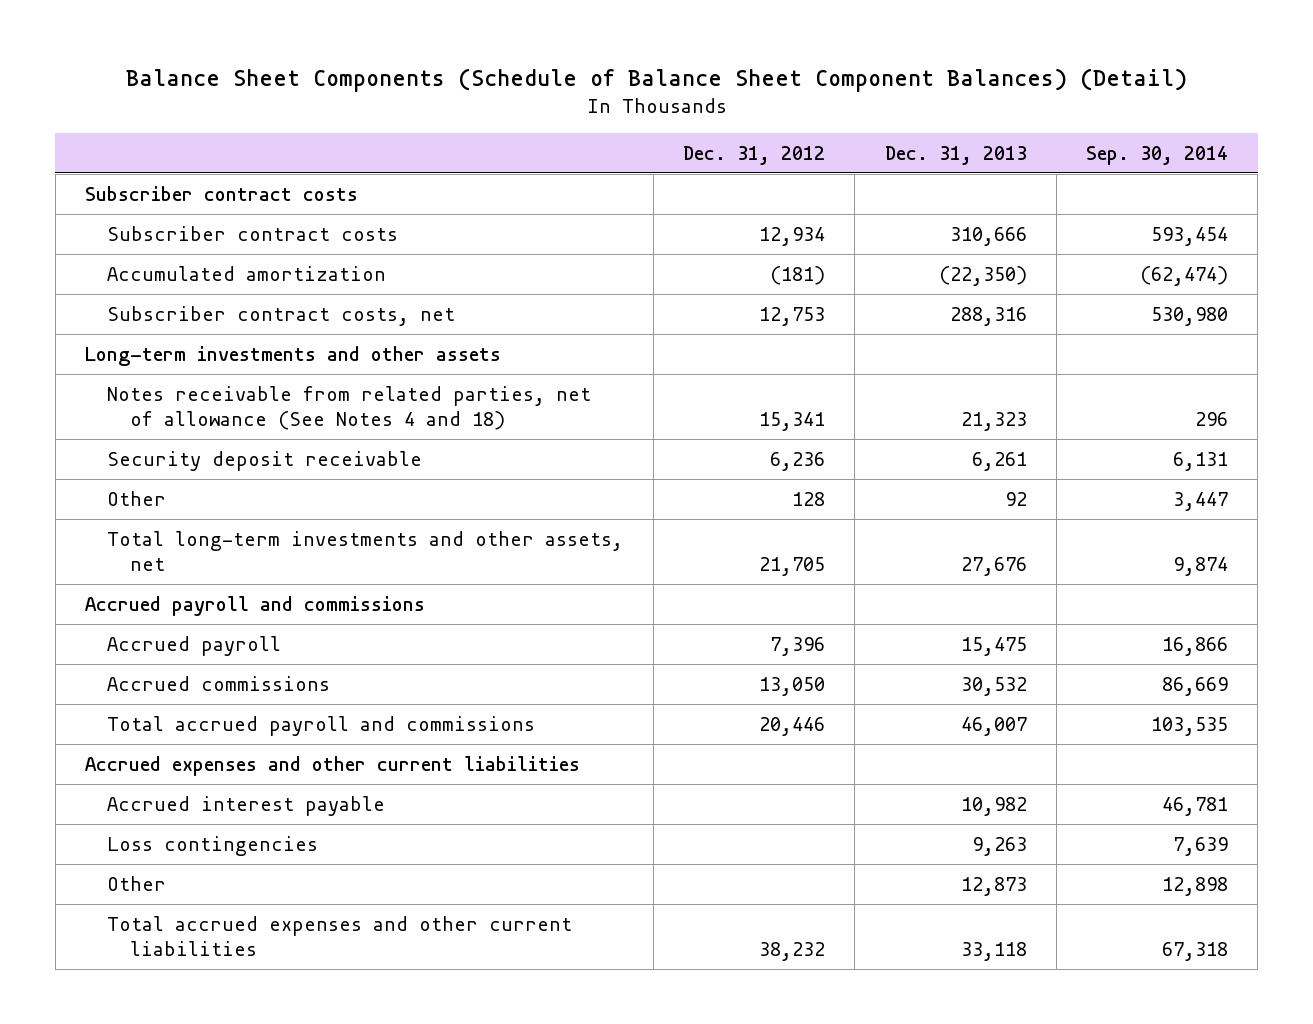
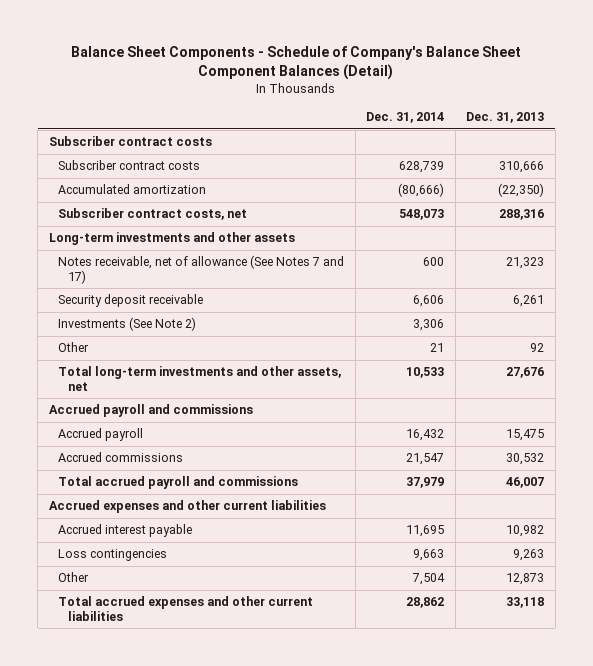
- Balance Sheet Components (Schedule of Balance Sheet Component Balances) (Detail)
+ Balance Sheet Components - Schedule of Company's Balance Sheet Component Balances (Detail)
- | Dec. 31, 2012 | Dec. 31, 2013 | Sep. 30, 2014
+ | Dec. 31, 2014 | Dec. 31, 2013
- Notes receivable from related parties, net of allowance (See Notes 4 and 18) | 15,341 | 21,323 | 296
+ Notes receivable, net of allowance (See Notes 7 and 17) | 600 | 21,323
+ Investments (See Note 2) | 3,306 |

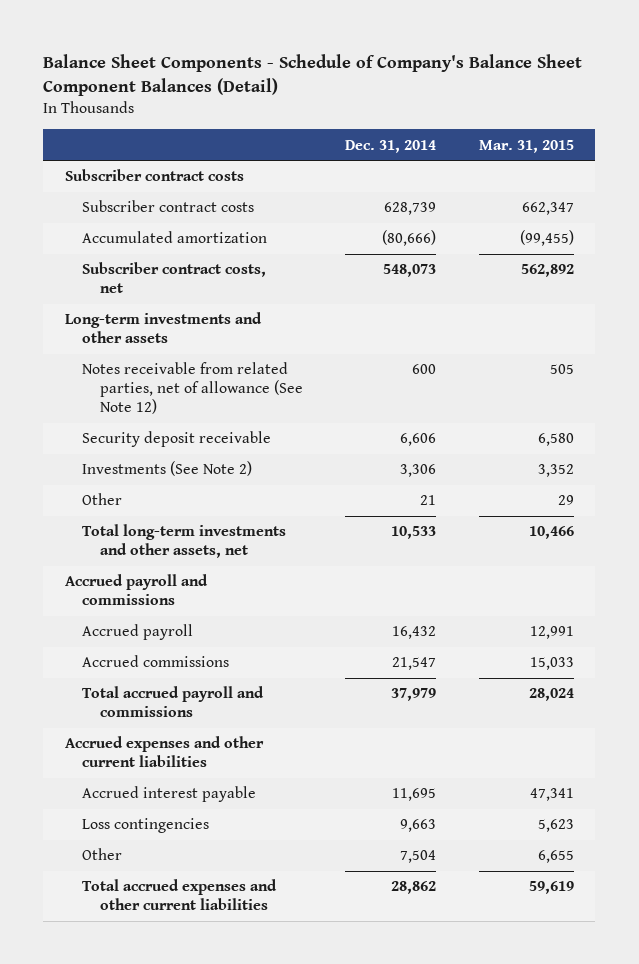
- | Dec. 31, 2014 | Dec. 31, 2013
+ | Dec. 31, 2014 | Mar. 31, 2015
- Notes receivable, net of allowance (See Notes 7 and 17) | 600 | 21,323
+ Notes receivable from related parties, net of allowance (See Note 12) | 600 | 505

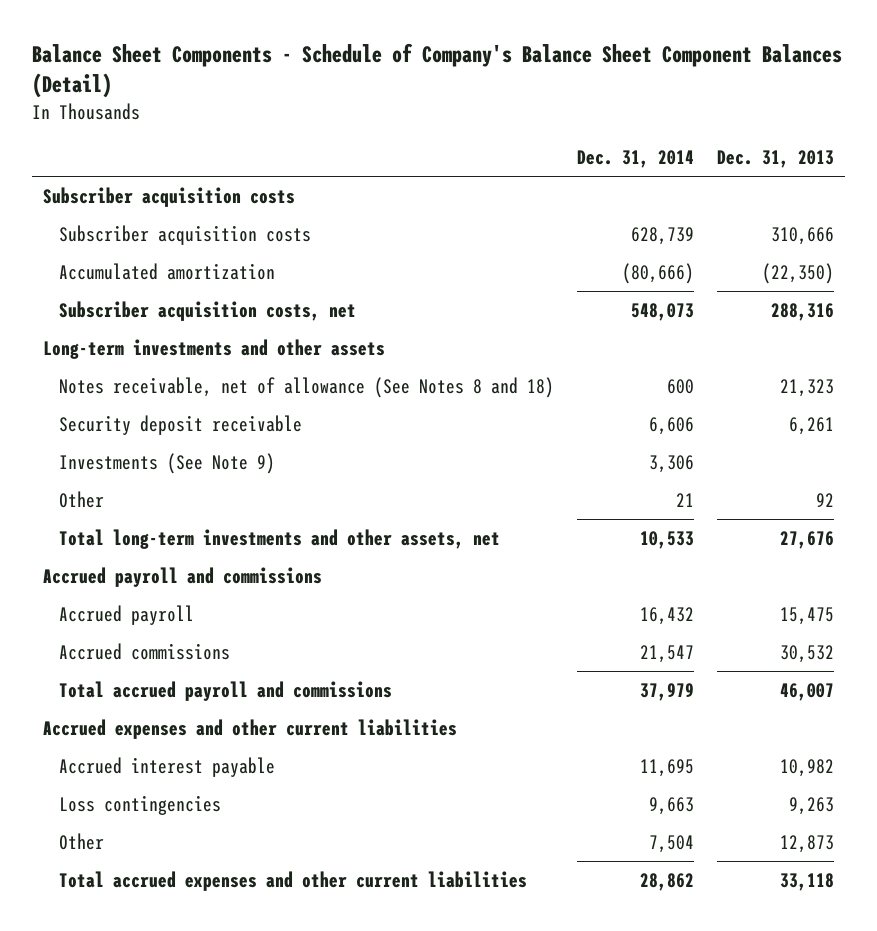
- | Dec. 31, 2014 | Mar. 31, 2015
+ | Dec. 31, 2014 | Dec. 31, 2013
- Subscriber contract costs
- Subscriber contract costs | 628,739 | 662,347
+ Subscriber acquisition costs
+ Subscriber acquisition costs | 628,739 | 310,666
- Subscriber contract costs, net | 548,073 | 562,892
+ Subscriber acquisition costs, net | 548,073 | 288,316
- Notes receivable from related parties, net of allowance (See Note 12) | 600 | 505
+ Notes receivable, net of allowance (See Notes 8 and 18) | 600 | 21,323
- Investments (See Note 2) | 3,306 | 3,352
+ Investments (See Note 9) | 3,306 |

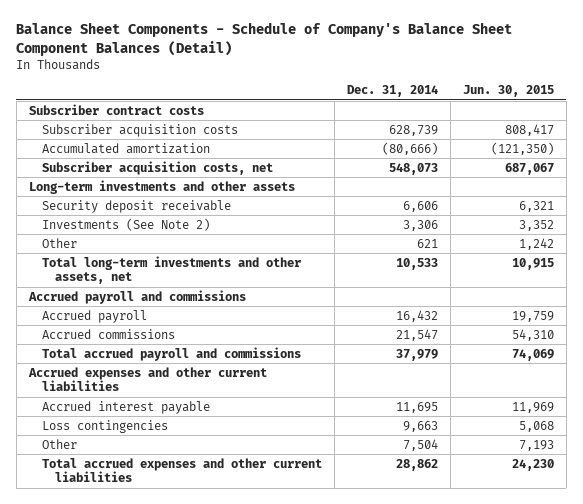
- | Dec. 31, 2014 | Dec. 31, 2013
+ | Dec. 31, 2014 | Jun. 30, 2015
- Subscriber acquisition costs
+ Subscriber contract costs
- Notes receivable, net of allowance (See Notes 8 and 18) | 600 | 21,323
- Investments (See Note 9) | 3,306 |
- Other | 21 | 92
+ Investments (See Note 2) | 3,306 | 3,352
+ Other | 621 | 1,242

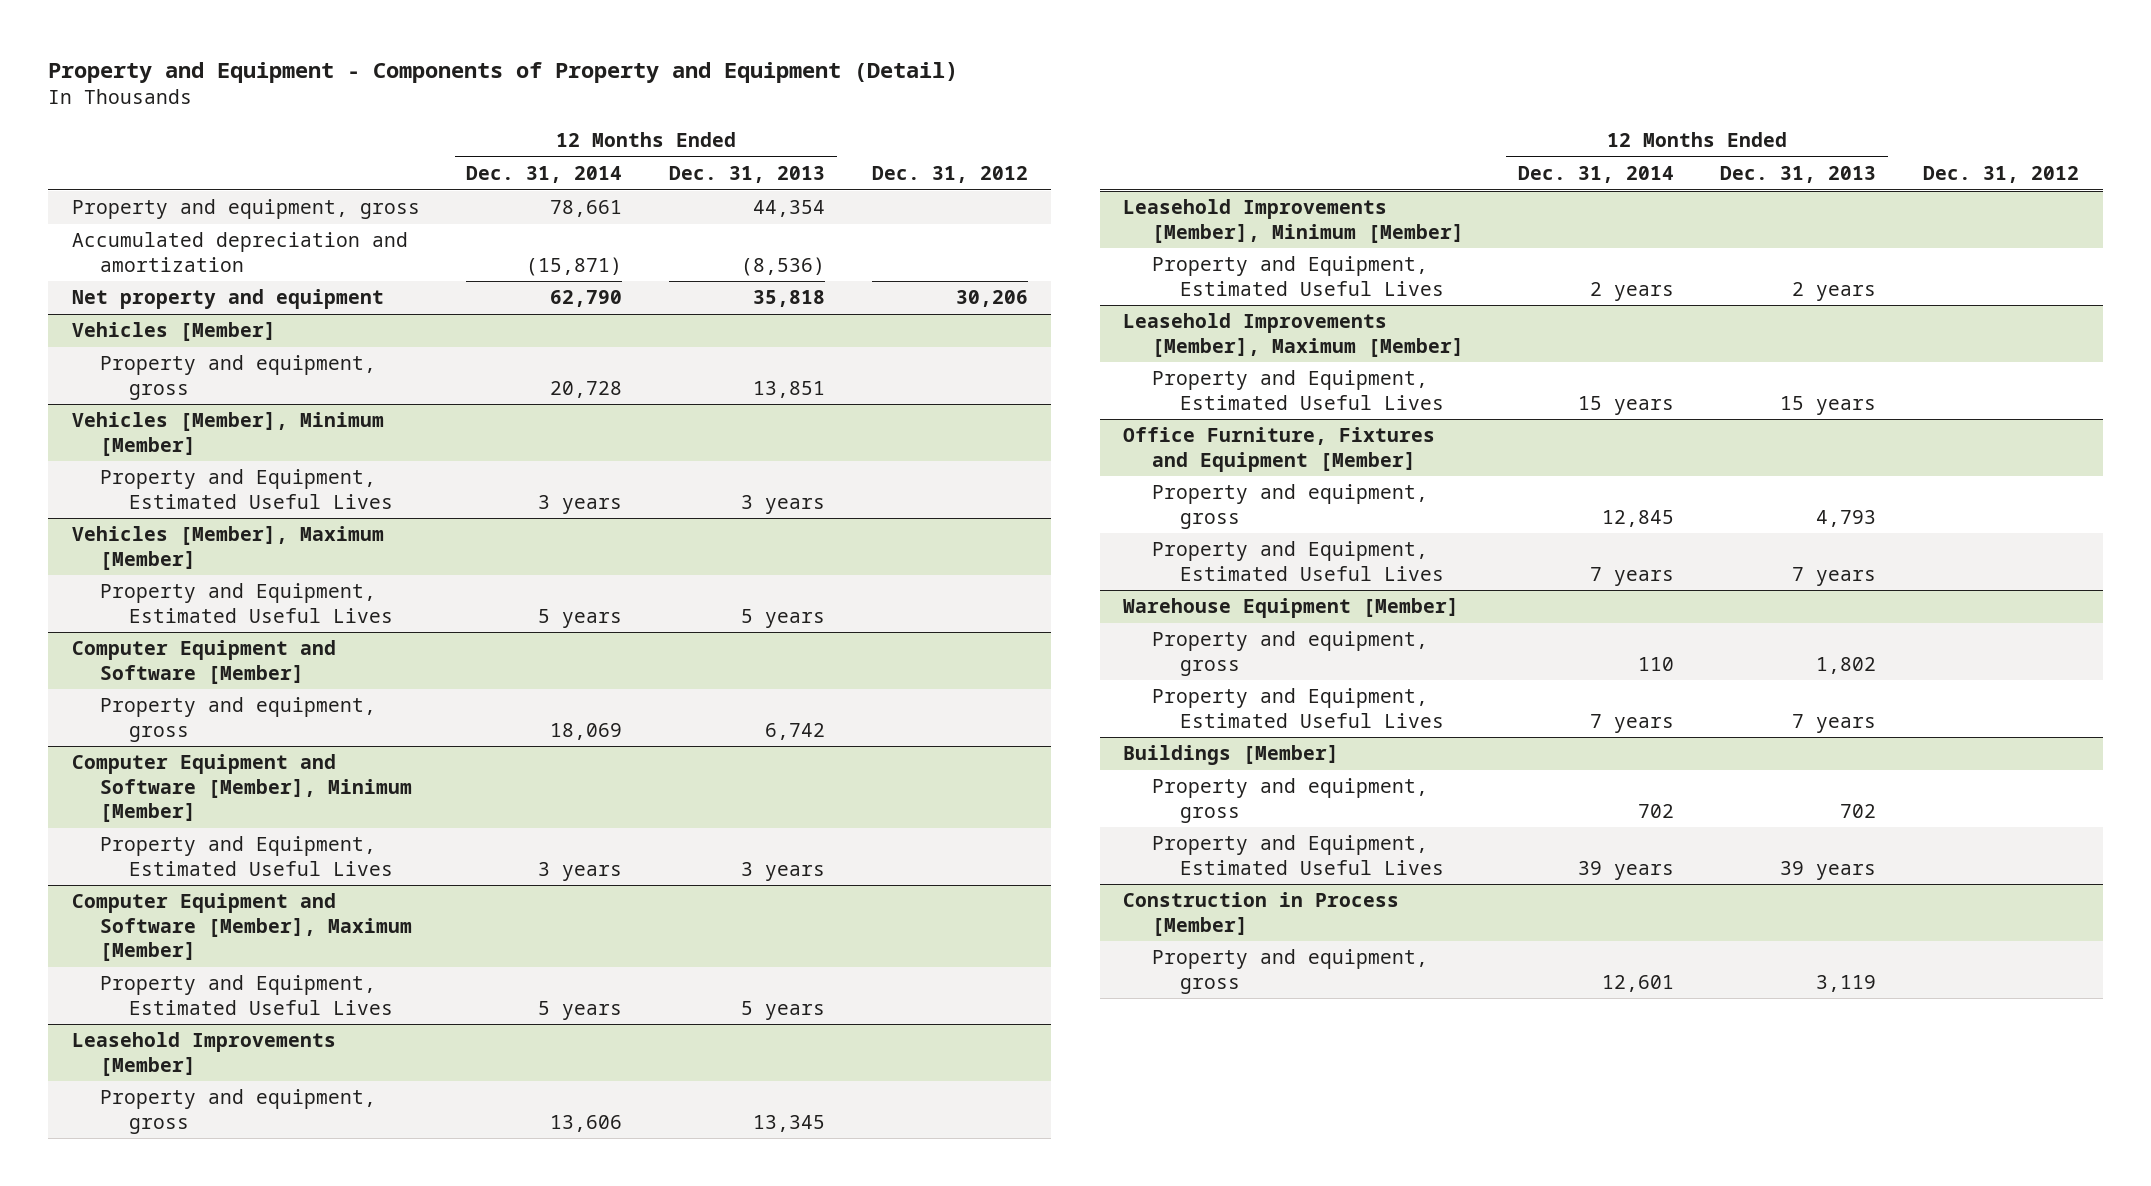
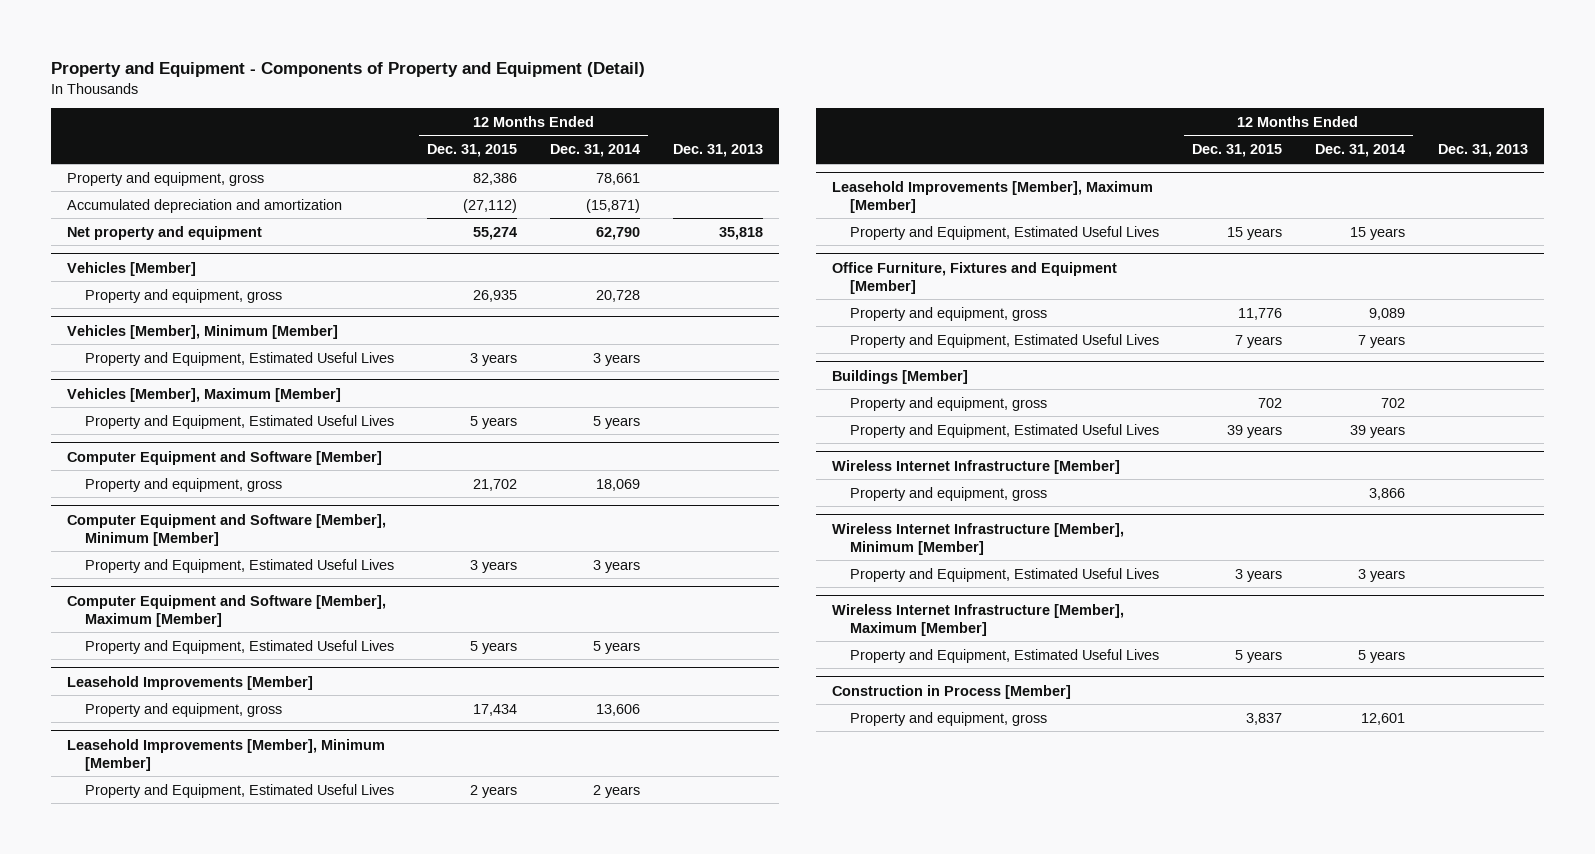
- | 12 Months Ended Dec. 31, 2014 | 12 Months Ended Dec. 31, 2013 | Dec. 31, 2012
+ | 12 Months Ended Dec. 31, 2015 | 12 Months Ended Dec. 31, 2014 | Dec. 31, 2013
@ Office Furniture, Fixtures and Equipment [Member]
- Property and equipment, gross | 12,845 | 4,793 |
- Property and Equipment, Estimated Useful Lives | 7 years | 7 years |
- Warehouse Equipment [Member]
- Property and equipment, gross | 110 | 1,802 |
@ Office Furniture, Fixtures and Equipment [Member]
+ Property and equipment, gross | 11,776 | 9,089 |
+ Wireless Internet Infrastructure [Member]
+ Property and equipment, gross | | 3,866 |
+ Wireless Internet Infrastructure [Member], Minimum [Member]
+ Property and Equipment, Estimated Useful Lives | 3 years | 3 years |
+ Wireless Internet Infrastructure [Member], Maximum [Member]
+ Property and Equipment, Estimated Useful Lives | 5 years | 5 years |

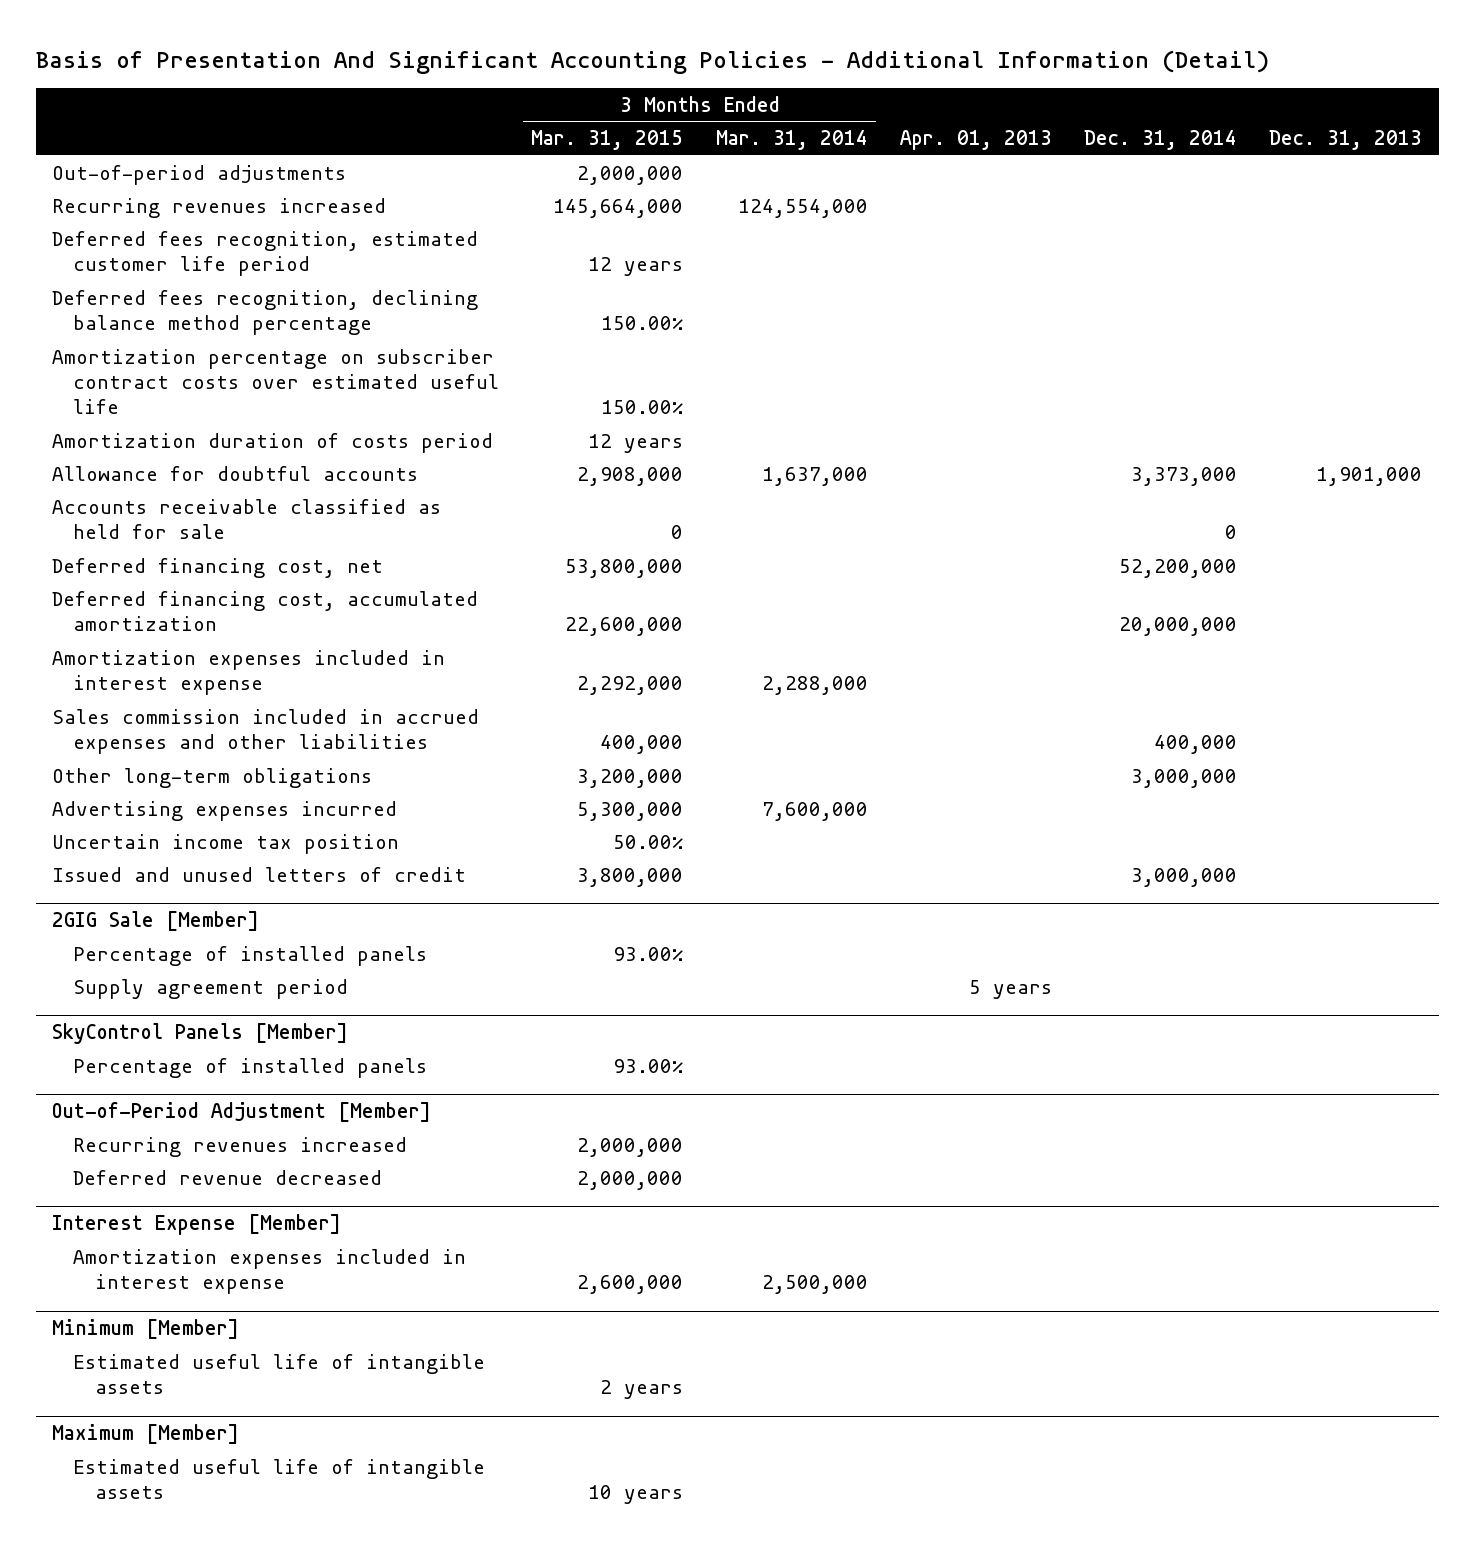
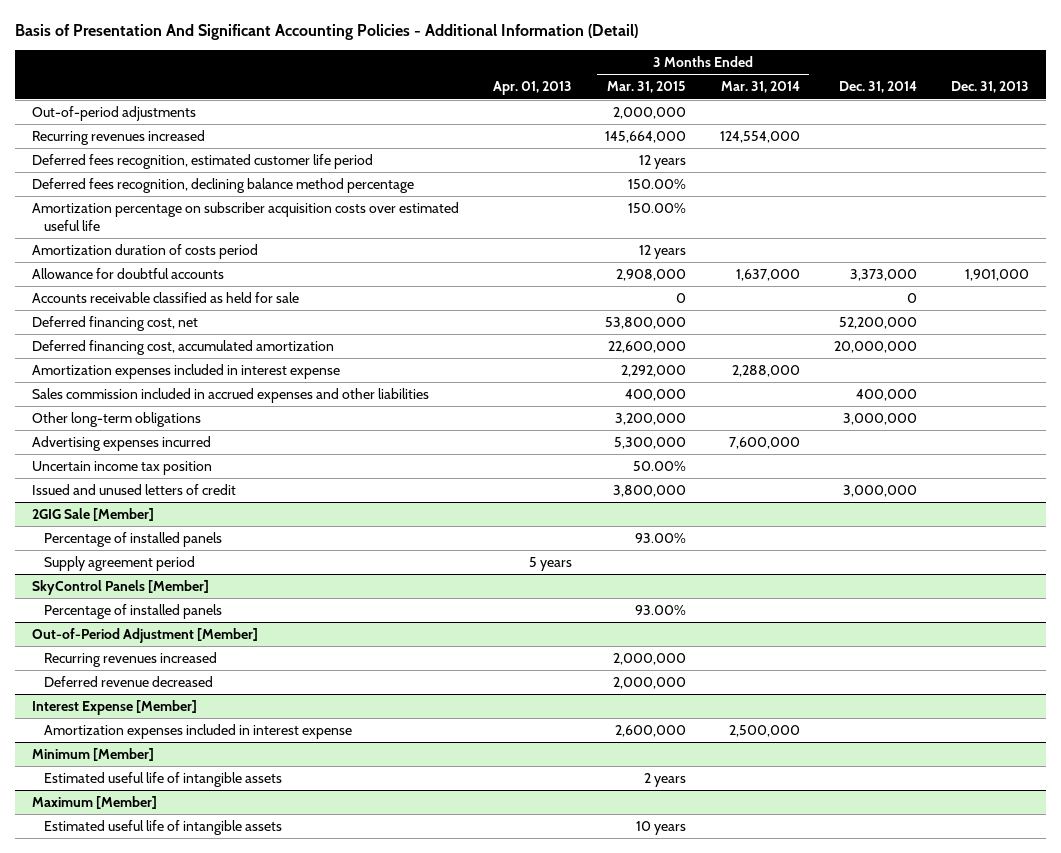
- | 3 Months Ended Mar. 31, 2015 | 3 Months Ended Mar. 31, 2014 | Apr. 01, 2013 | Dec. 31, 2014 | Dec. 31, 2013
+ | Apr. 01, 2013 | 3 Months Ended Mar. 31, 2015 | 3 Months Ended Mar. 31, 2014 | Dec. 31, 2014 | Dec. 31, 2013
- Amortization percentage on subscriber contract costs over estimated useful life | 150.00% | | | |
+ Amortization percentage on subscriber acquisition costs over estimated useful life | | 150.00% | | |

